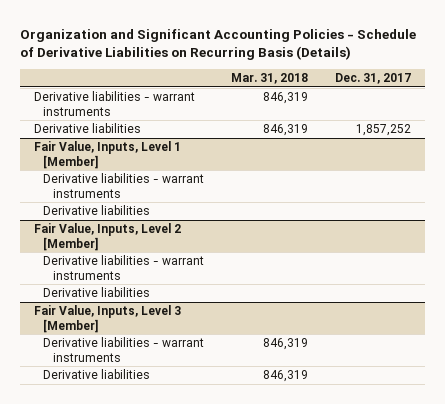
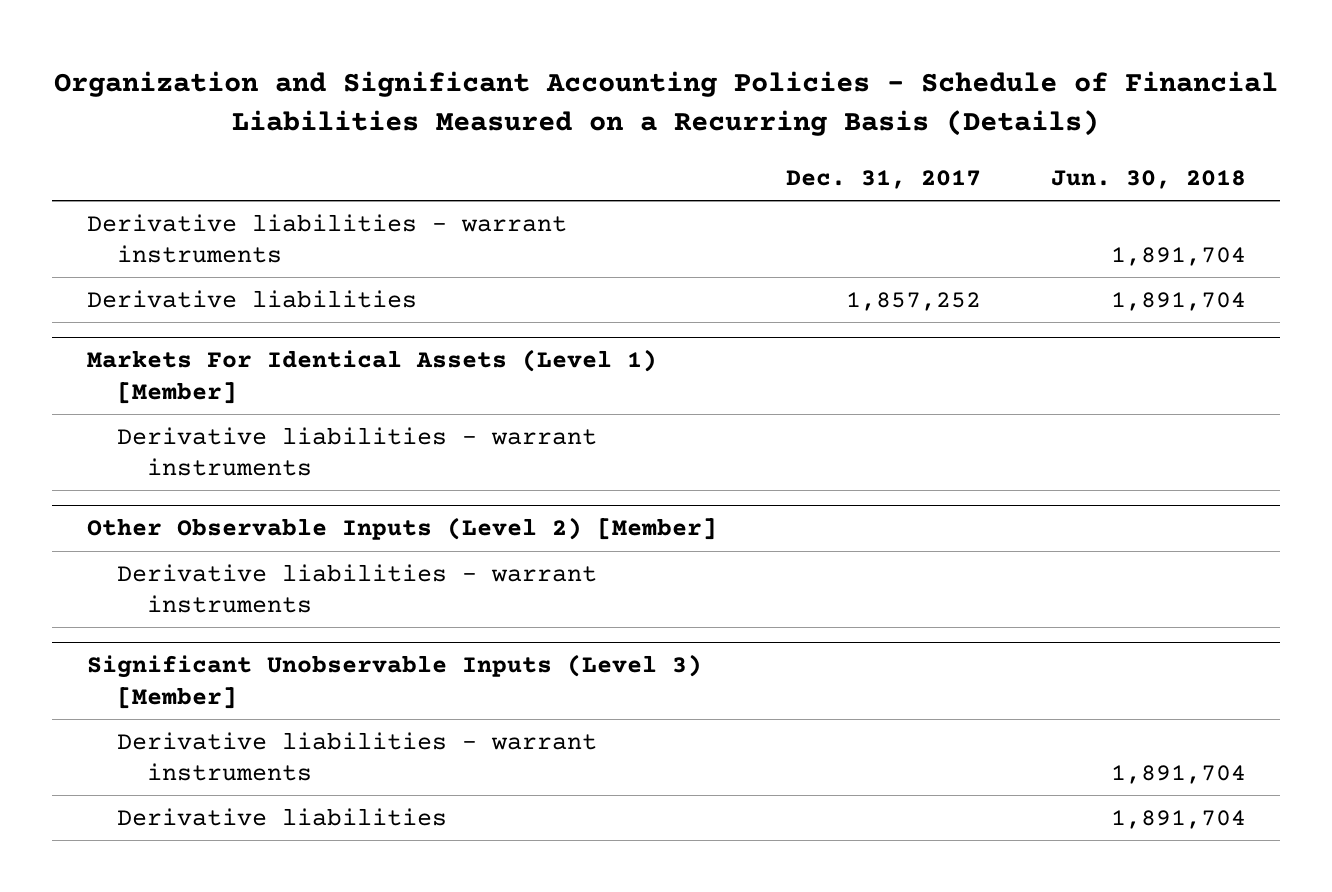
- Organization and Significant Accounting Policies - Schedule of Derivative Liabilities on Recurring Basis (Details)
+ Organization and Significant Accounting Policies - Schedule of Financial Liabilities Measured on a Recurring Basis (Details)
- | Mar. 31, 2018 | Dec. 31, 2017
+ | Dec. 31, 2017 | Jun. 30, 2018
- Fair Value, Inputs, Level 1 [Member]
+ Markets For Identical Assets (Level 1) [Member]
- Derivative liabilities
- Fair Value, Inputs, Level 2 [Member]
+ Other Observable Inputs (Level 2) [Member]
- Derivative liabilities
- Fair Value, Inputs, Level 3 [Member]
+ Significant Unobservable Inputs (Level 3) [Member]

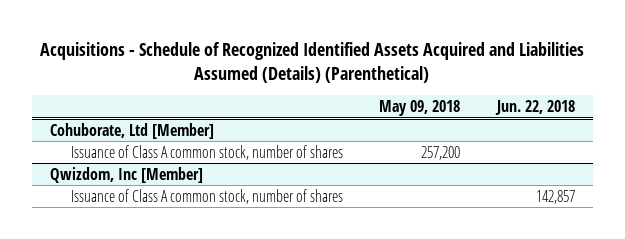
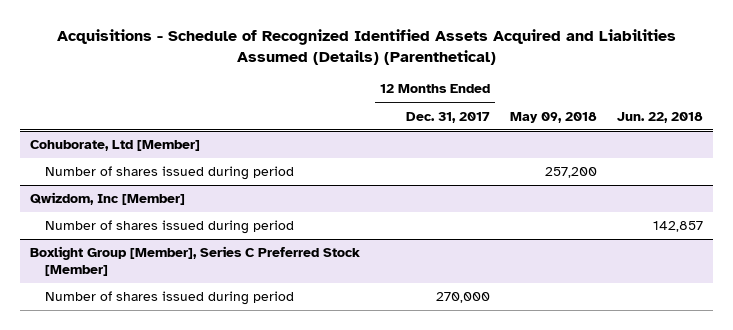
- | May 09, 2018 | Jun. 22, 2018
+ | 12 Months Ended Dec. 31, 2017 | May 09, 2018 | Jun. 22, 2018
@ Cohuborate, Ltd [Member]
- Issuance of Class A common stock, number of shares | 257,200 |
+ Number of shares issued during period | | 257,200 |
@ Qwizdom, Inc [Member]
- Issuance of Class A common stock, number of shares | | 142,857
+ Number of shares issued during period | | | 142,857
+ Boxlight Group [Member], Series C Preferred Stock [Member]
+ Number of shares issued during period | 270,000 | |

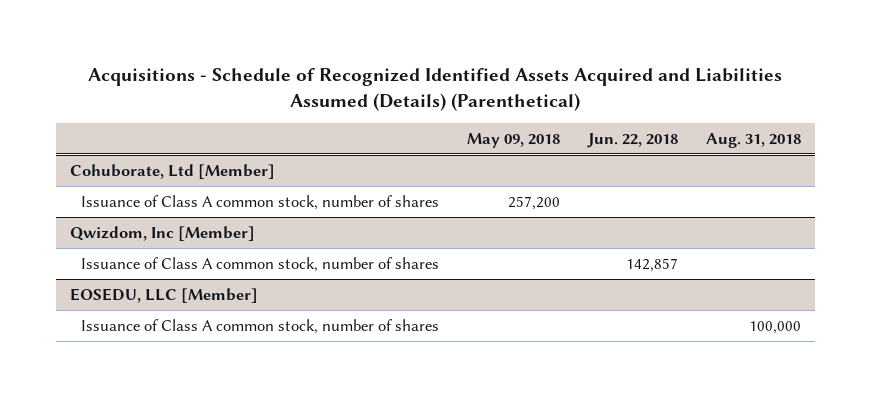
- | 12 Months Ended Dec. 31, 2017 | May 09, 2018 | Jun. 22, 2018
+ | May 09, 2018 | Jun. 22, 2018 | Aug. 31, 2018
@ Cohuborate, Ltd [Member]
- Number of shares issued during period | | 257,200 |
+ Issuance of Class A common stock, number of shares | 257,200 | |
@ Qwizdom, Inc [Member]
- Number of shares issued during period | | | 142,857
- Boxlight Group [Member], Series C Preferred Stock [Member]
- Number of shares issued during period | 270,000 | |
@ Qwizdom, Inc [Member]
+ Issuance of Class A common stock, number of shares | | 142,857 |
+ EOSEDU, LLC [Member]
+ Issuance of Class A common stock, number of shares | | | 100,000

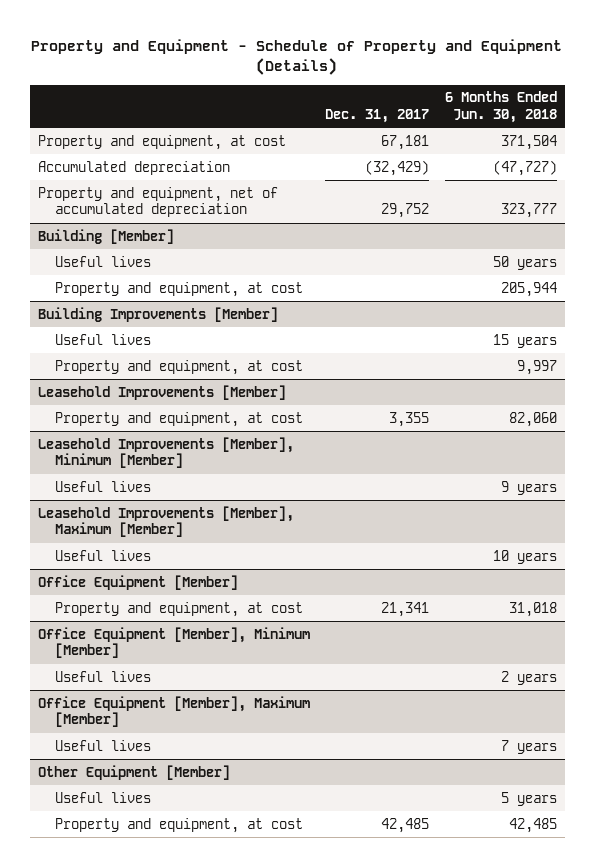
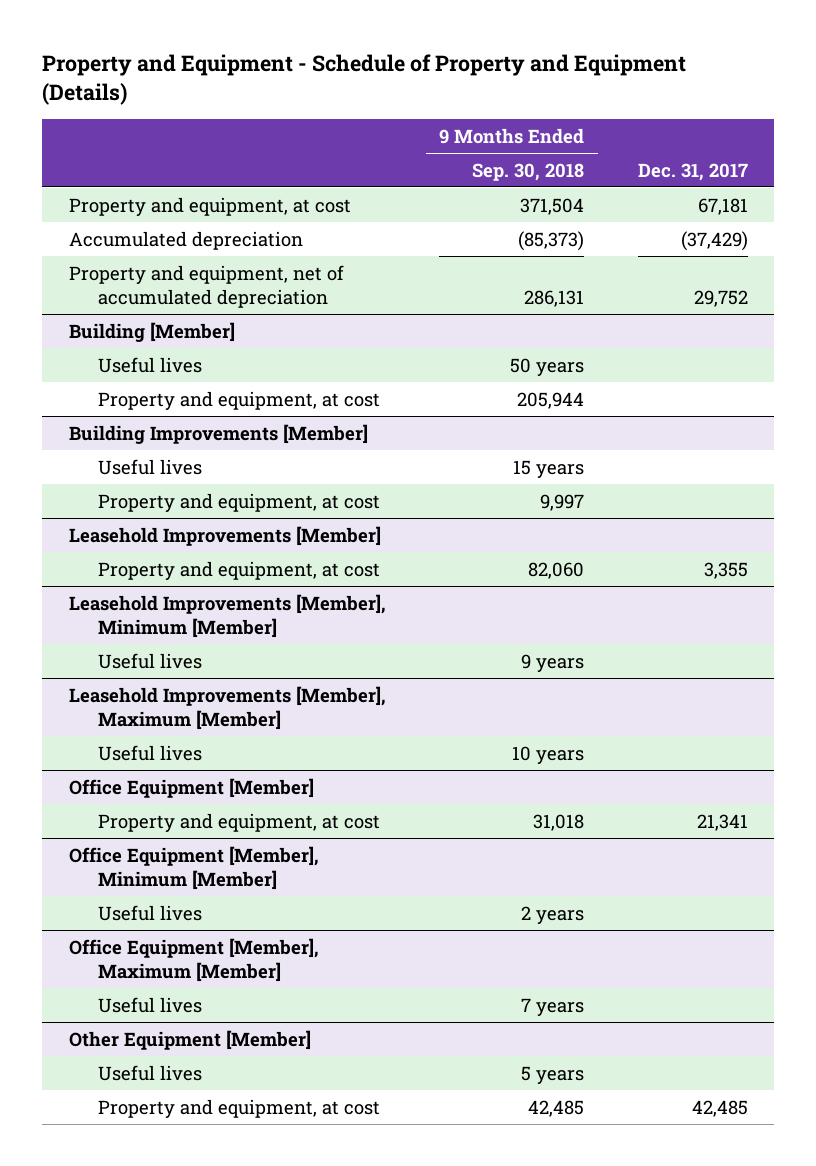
- | Dec. 31, 2017 | 6 Months Ended Jun. 30, 2018
+ | 9 Months Ended Sep. 30, 2018 | Dec. 31, 2017
- Accumulated depreciation | (32,429) | (47,727)
+ Accumulated depreciation | (85,373) | (37,429)

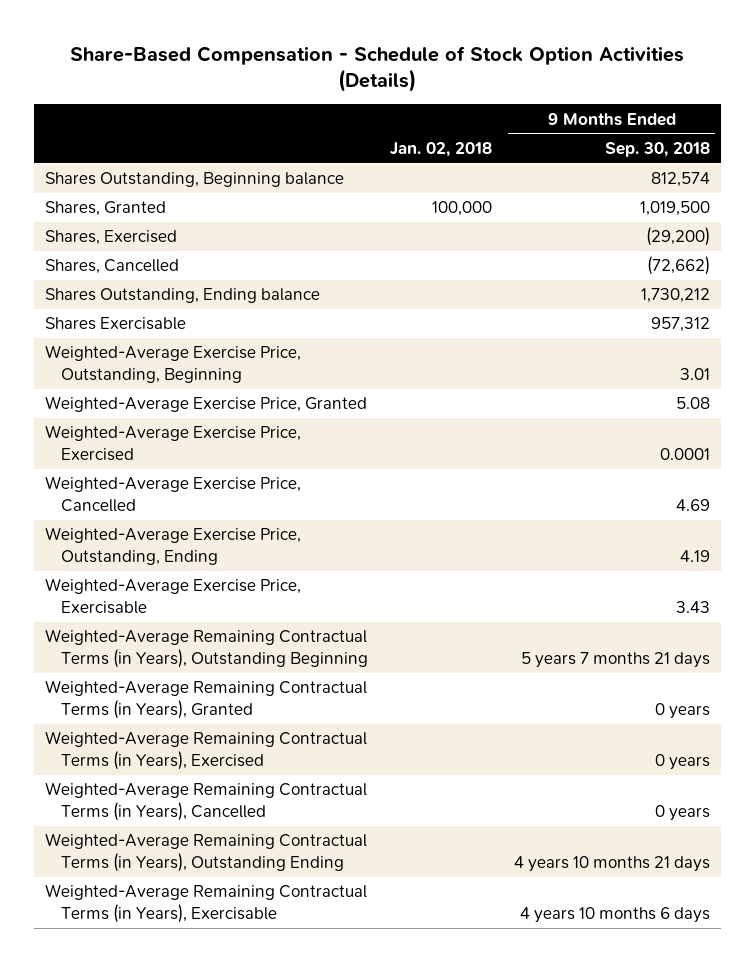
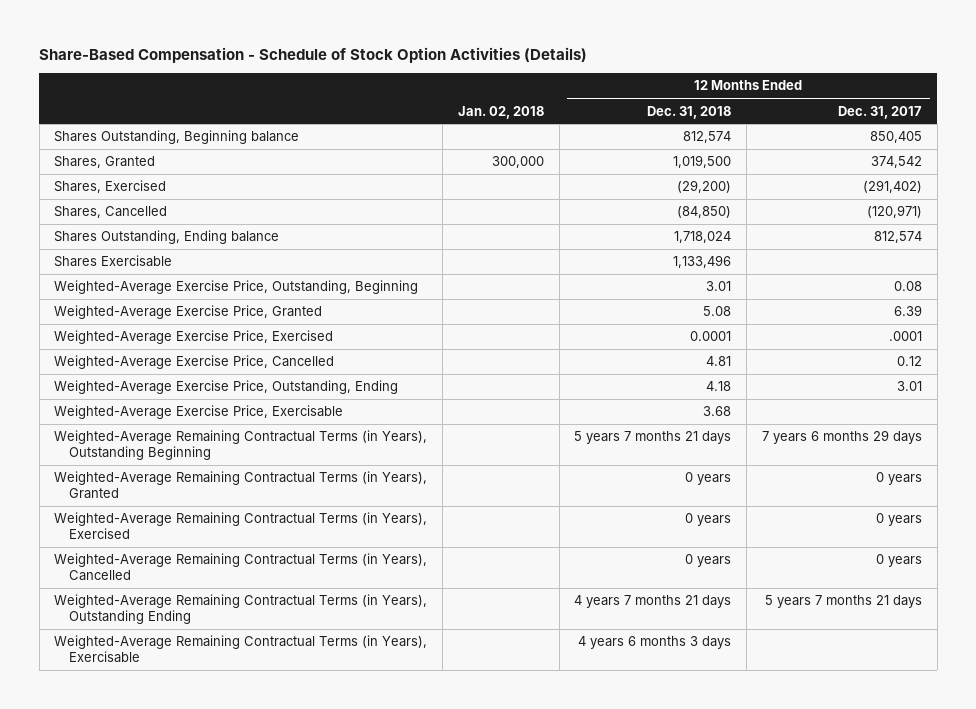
- | Jan. 02, 2018 | 9 Months Ended Sep. 30, 2018
+ | Jan. 02, 2018 | 12 Months Ended Dec. 31, 2018 | 12 Months Ended Dec. 31, 2017
- Shares, Granted | 100,000 | 1,019,500
+ Shares, Granted | 300,000 | 1,019,500 | 374,542

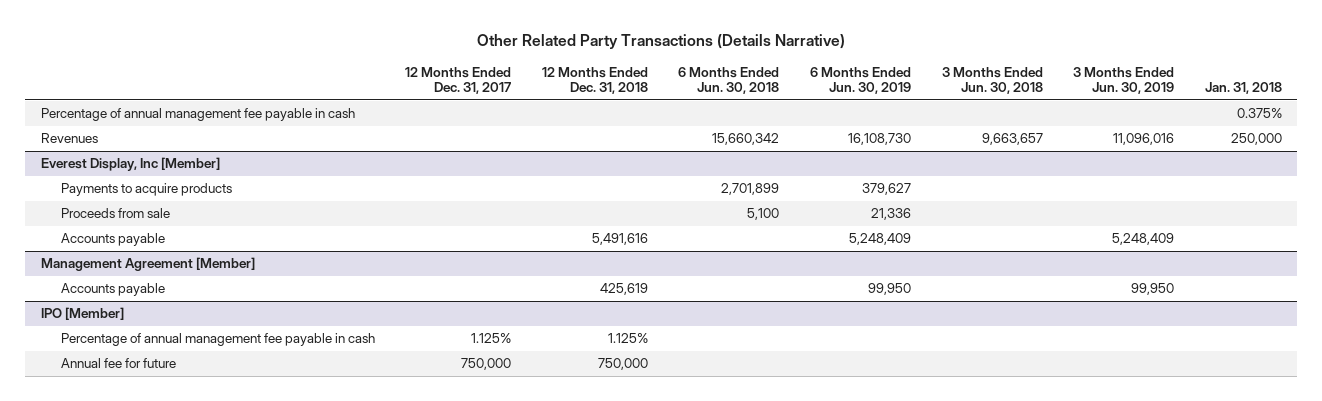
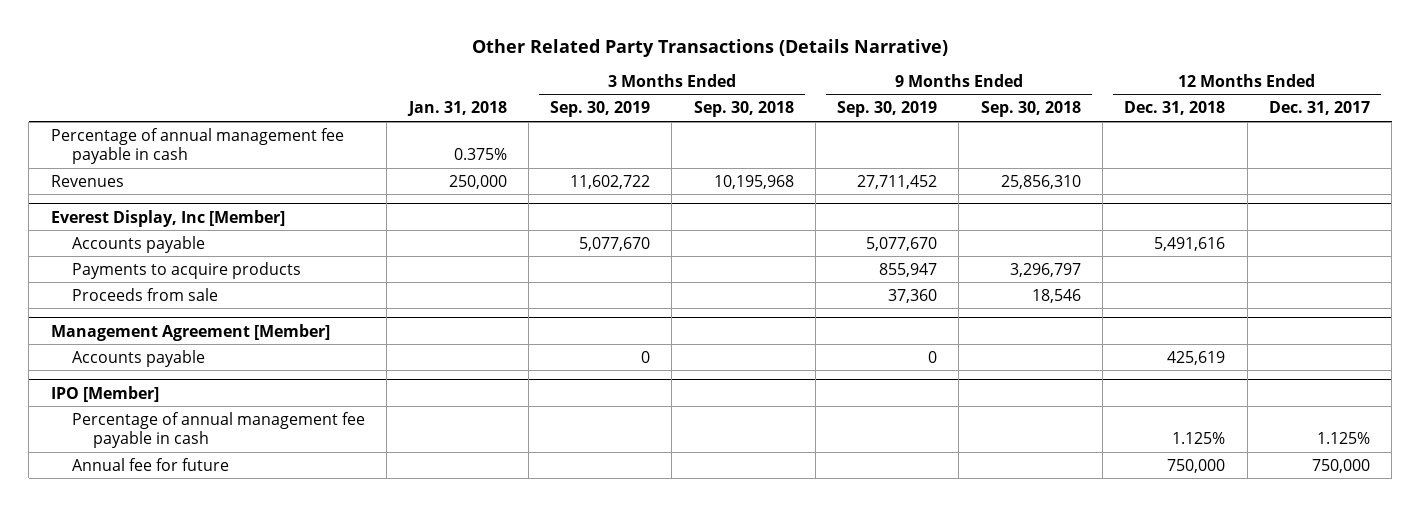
- | 12 Months Ended Dec. 31, 2017 | 12 Months Ended Dec. 31, 2018 | 6 Months Ended Jun. 30, 2018 | 6 Months Ended Jun. 30, 2019 | 3 Months Ended Jun. 30, 2018 | 3 Months Ended Jun. 30, 2019 | Jan. 31, 2018
+ | Jan. 31, 2018 | 3 Months Ended Sep. 30, 2019 | 3 Months Ended Sep. 30, 2018 | 9 Months Ended Sep. 30, 2019 | 9 Months Ended Sep. 30, 2018 | 12 Months Ended Dec. 31, 2018 | 12 Months Ended Dec. 31, 2017
@ Everest Display, Inc [Member]
moved up: Accounts payable | | 5,077,670 | | 5,077,670 | | 5,491,616 |

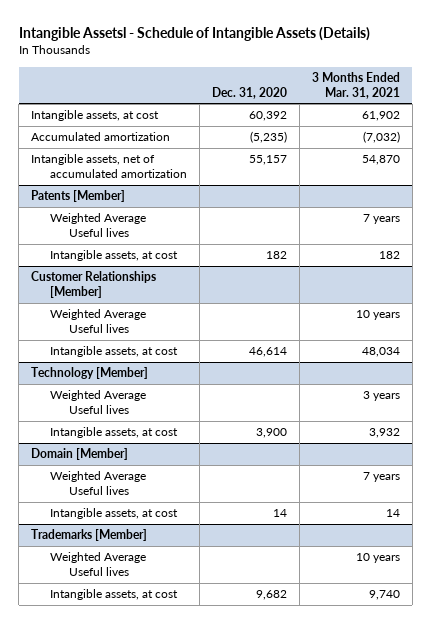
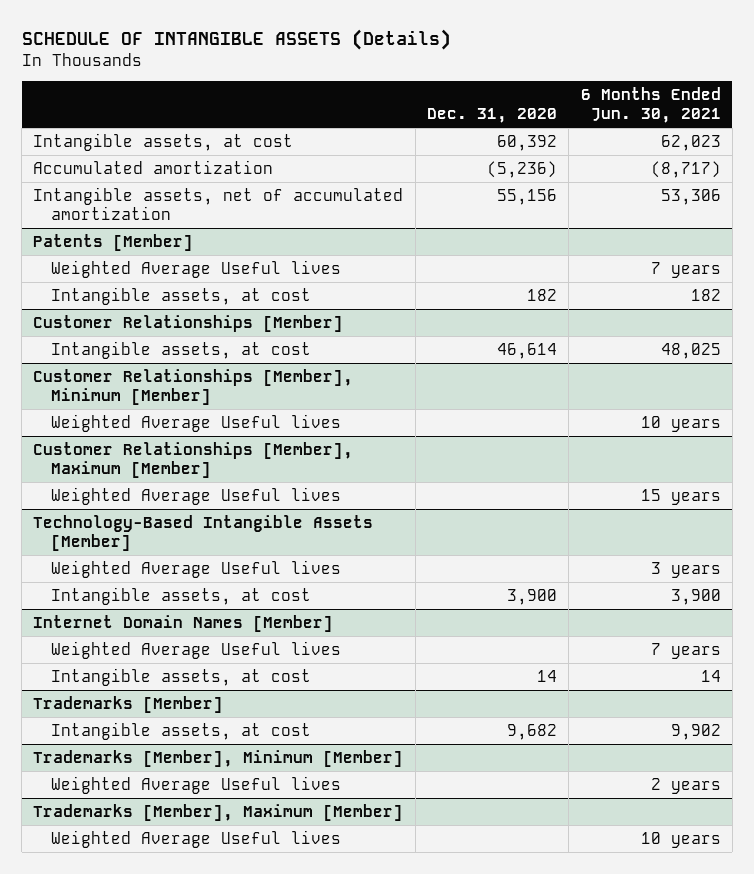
- Intangible Assetsl - Schedule of Intangible Assets (Details)
+ SCHEDULE OF INTANGIBLE ASSETS (Details)
- | Dec. 31, 2020 | 3 Months Ended Mar. 31, 2021
+ | Dec. 31, 2020 | 6 Months Ended Jun. 30, 2021
- Accumulated amortization | (5,235) | (7,032)
- Intangible assets, net of accumulated amortization | 55,157 | 54,870
+ Accumulated amortization | (5,236) | (8,717)
+ Intangible assets, net of accumulated amortization | 55,156 | 53,306
@ Customer Relationships [Member]
- Weighted Average Useful lives | | 10 years
- Technology [Member]
+ Customer Relationships [Member], Minimum [Member]
+ Weighted Average Useful lives | | 10 years
+ Customer Relationships [Member], Maximum [Member]
+ Weighted Average Useful lives | | 15 years
+ Technology-Based Intangible Assets [Member]
- Domain [Member]
+ Internet Domain Names [Member]
@ Trademarks [Member]
- Weighted Average Useful lives | | 10 years
+ Trademarks [Member], Minimum [Member]
+ Weighted Average Useful lives | | 2 years
+ Trademarks [Member], Maximum [Member]
+ Weighted Average Useful lives | | 10 years

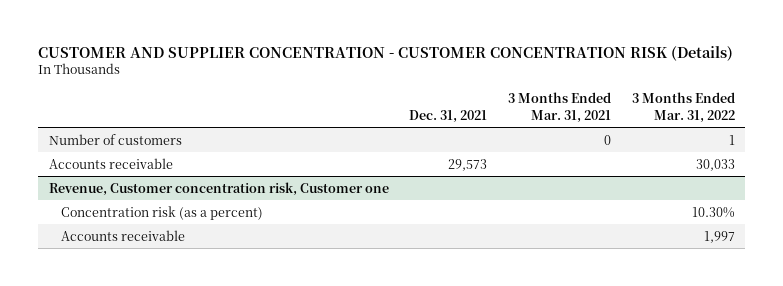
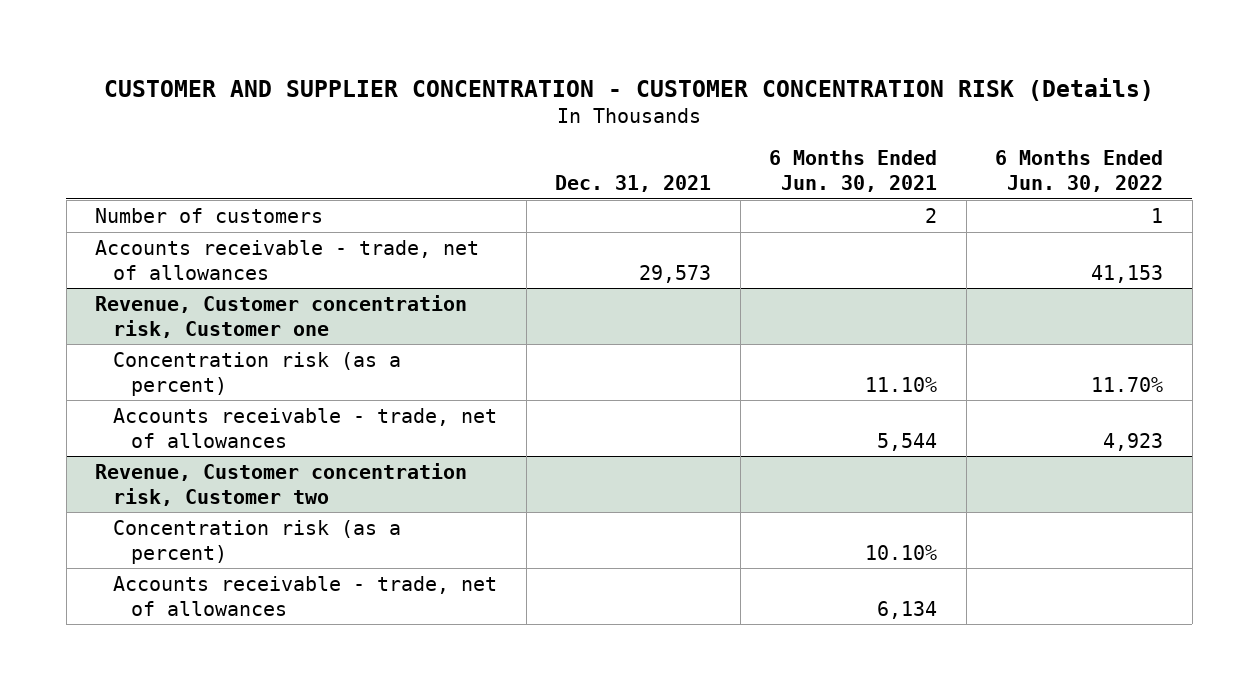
- | Dec. 31, 2021 | 3 Months Ended Mar. 31, 2021 | 3 Months Ended Mar. 31, 2022
+ | Dec. 31, 2021 | 6 Months Ended Jun. 30, 2021 | 6 Months Ended Jun. 30, 2022
- Accounts receivable | 29,573 | | 30,033
+ Accounts receivable - trade, net of allowances | 29,573 | | 41,153
@ Revenue, Customer concentration risk, Customer one
- Accounts receivable | | | 1,997
+ Accounts receivable - trade, net of allowances | | 5,544 | 4,923
+ Revenue, Customer concentration risk, Customer two
+ Concentration risk (as a percent) | | 10.10% |
+ Accounts receivable - trade, net of allowances | | 6,134 |

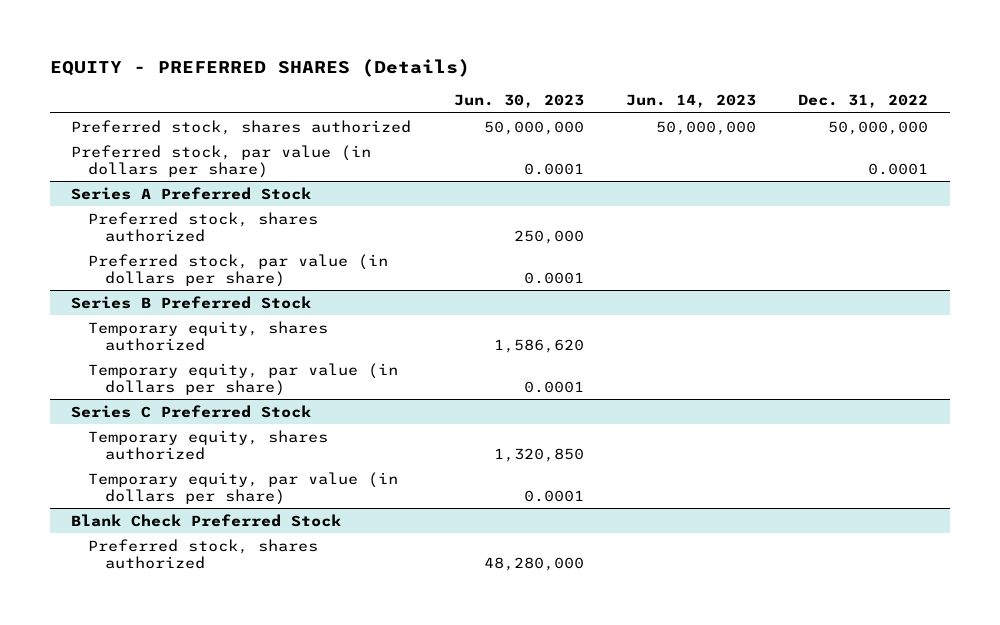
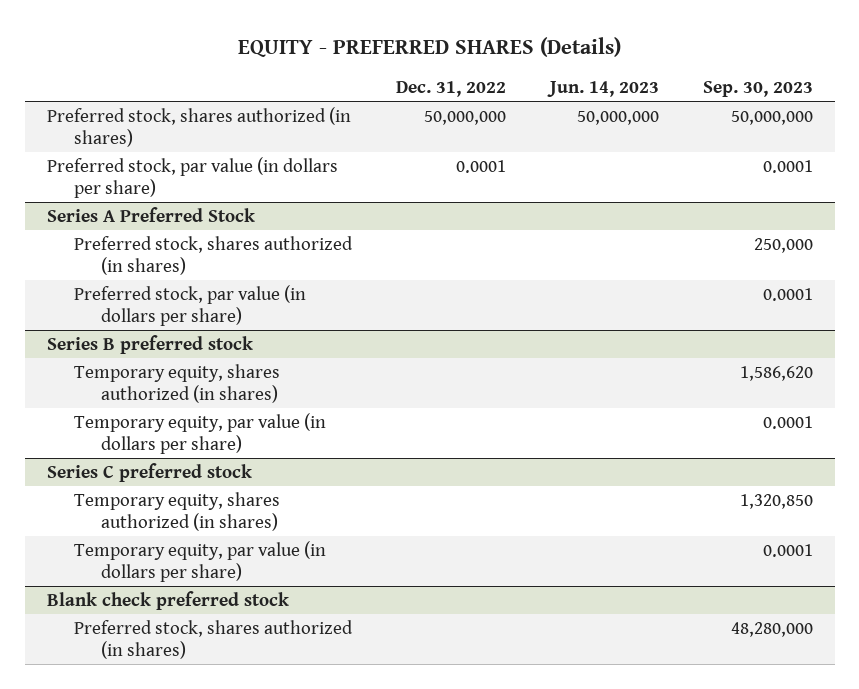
- | Jun. 30, 2023 | Jun. 14, 2023 | Dec. 31, 2022
+ | Dec. 31, 2022 | Jun. 14, 2023 | Sep. 30, 2023
- Preferred stock, shares authorized | 50,000,000 | 50,000,000 | 50,000,000
+ Preferred stock, shares authorized (in shares) | 50,000,000 | 50,000,000 | 50,000,000
@ Series A Preferred Stock
- Preferred stock, shares authorized | 250,000 | |
+ Preferred stock, shares authorized (in shares) | | | 250,000
- Series B Preferred Stock
- Temporary equity, shares authorized | 1,586,620 | |
+ Series B preferred stock
+ Temporary equity, shares authorized (in shares) | | | 1,586,620
- Series C Preferred Stock
- Temporary equity, shares authorized | 1,320,850 | |
+ Series C preferred stock
+ Temporary equity, shares authorized (in shares) | | | 1,320,850
- Blank Check Preferred Stock
- Preferred stock, shares authorized | 48,280,000 | |
+ Blank check preferred stock
+ Preferred stock, shares authorized (in shares) | | | 48,280,000

